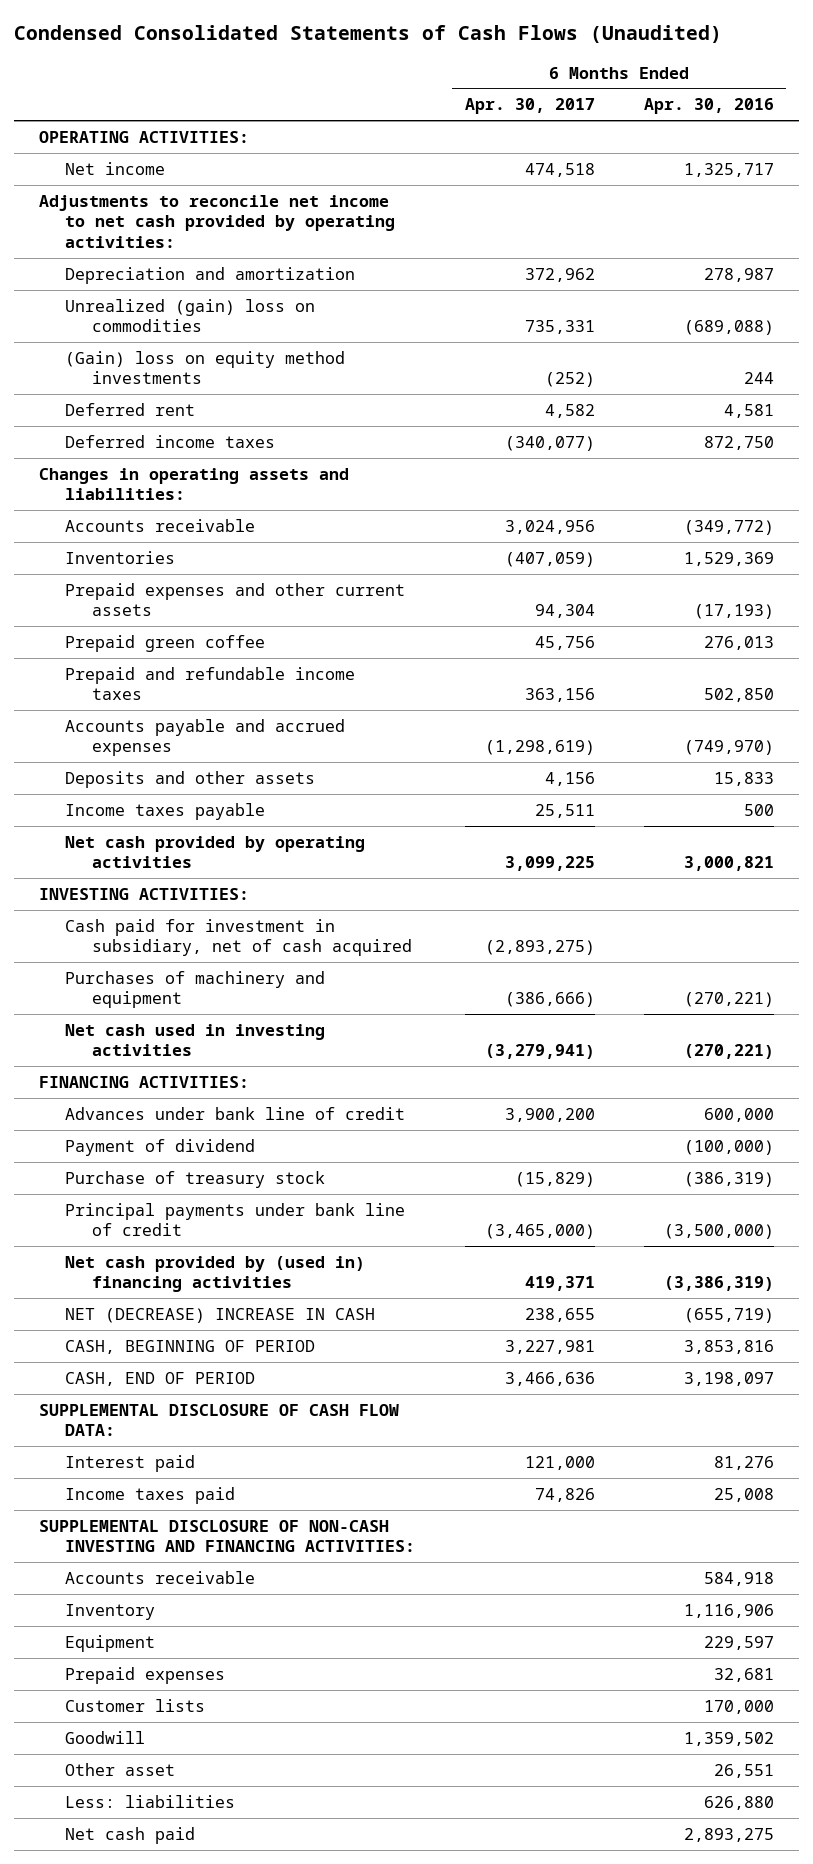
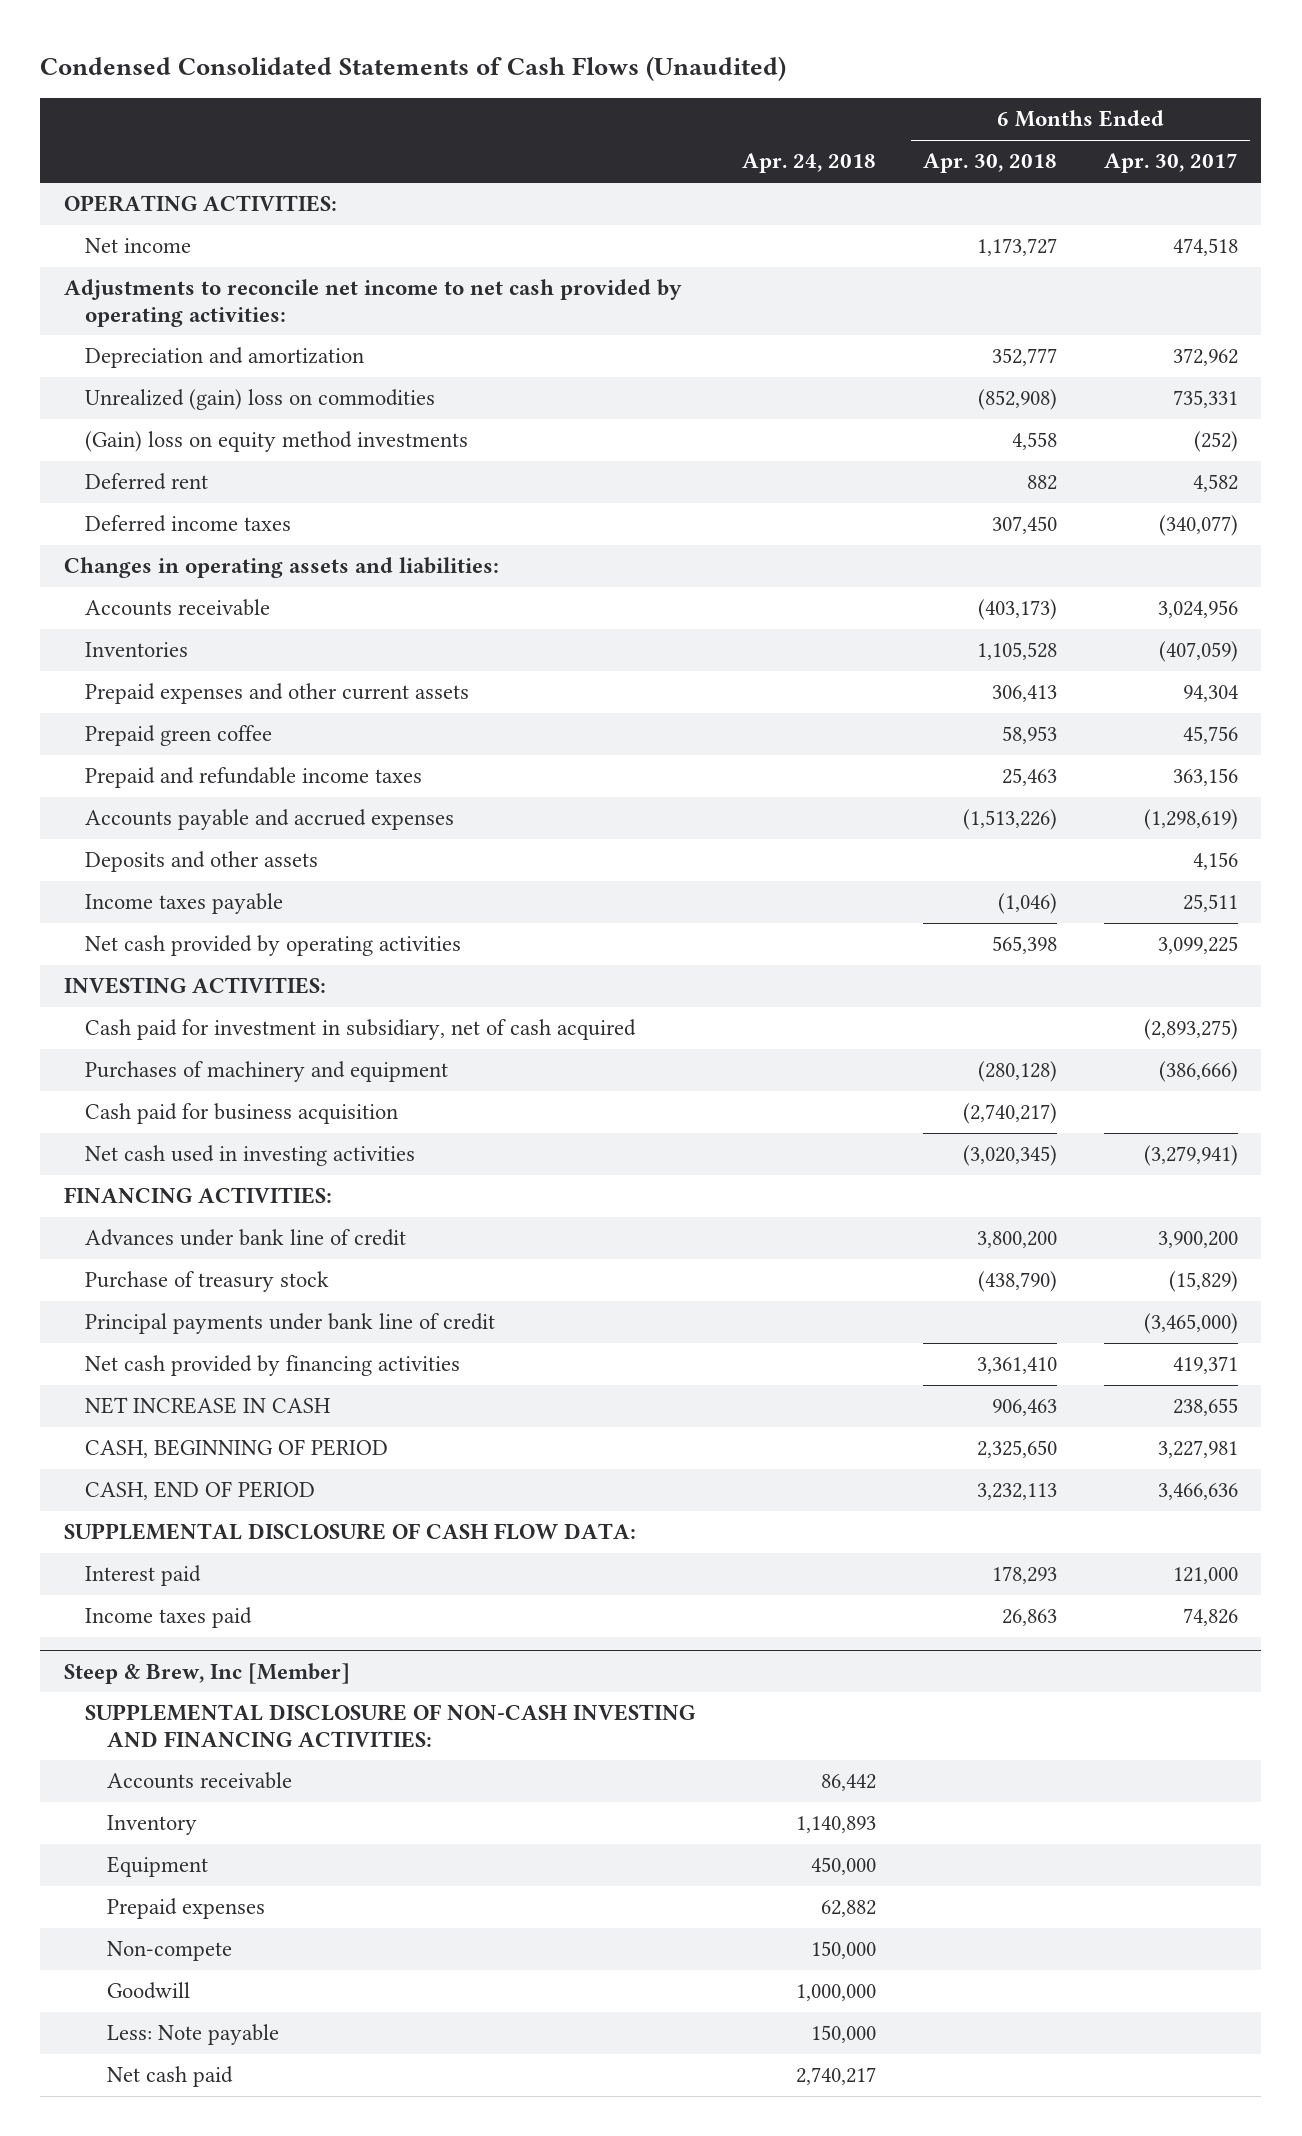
- | 6 Months Ended Apr. 30, 2017 | 6 Months Ended Apr. 30, 2016
+ | Apr. 24, 2018 | 6 Months Ended Apr. 30, 2018 | 6 Months Ended Apr. 30, 2017
+ Cash paid for business acquisition | | (2,740,217) |
- Payment of dividend | | (100,000)
- Net cash provided by (used in) financing activities | 419,371 | (3,386,319)
- NET (DECREASE) INCREASE IN CASH | 238,655 | (655,719)
+ Net cash provided by financing activities | | 3,361,410 | 419,371
+ NET INCREASE IN CASH | | 906,463 | 238,655
+ Steep & Brew, Inc [Member]
- Customer lists | | 170,000
+ Non-compete | 150,000 | |
- Other asset | | 26,551
- Less: liabilities | | 626,880
+ Less: Note payable | 150,000 | |

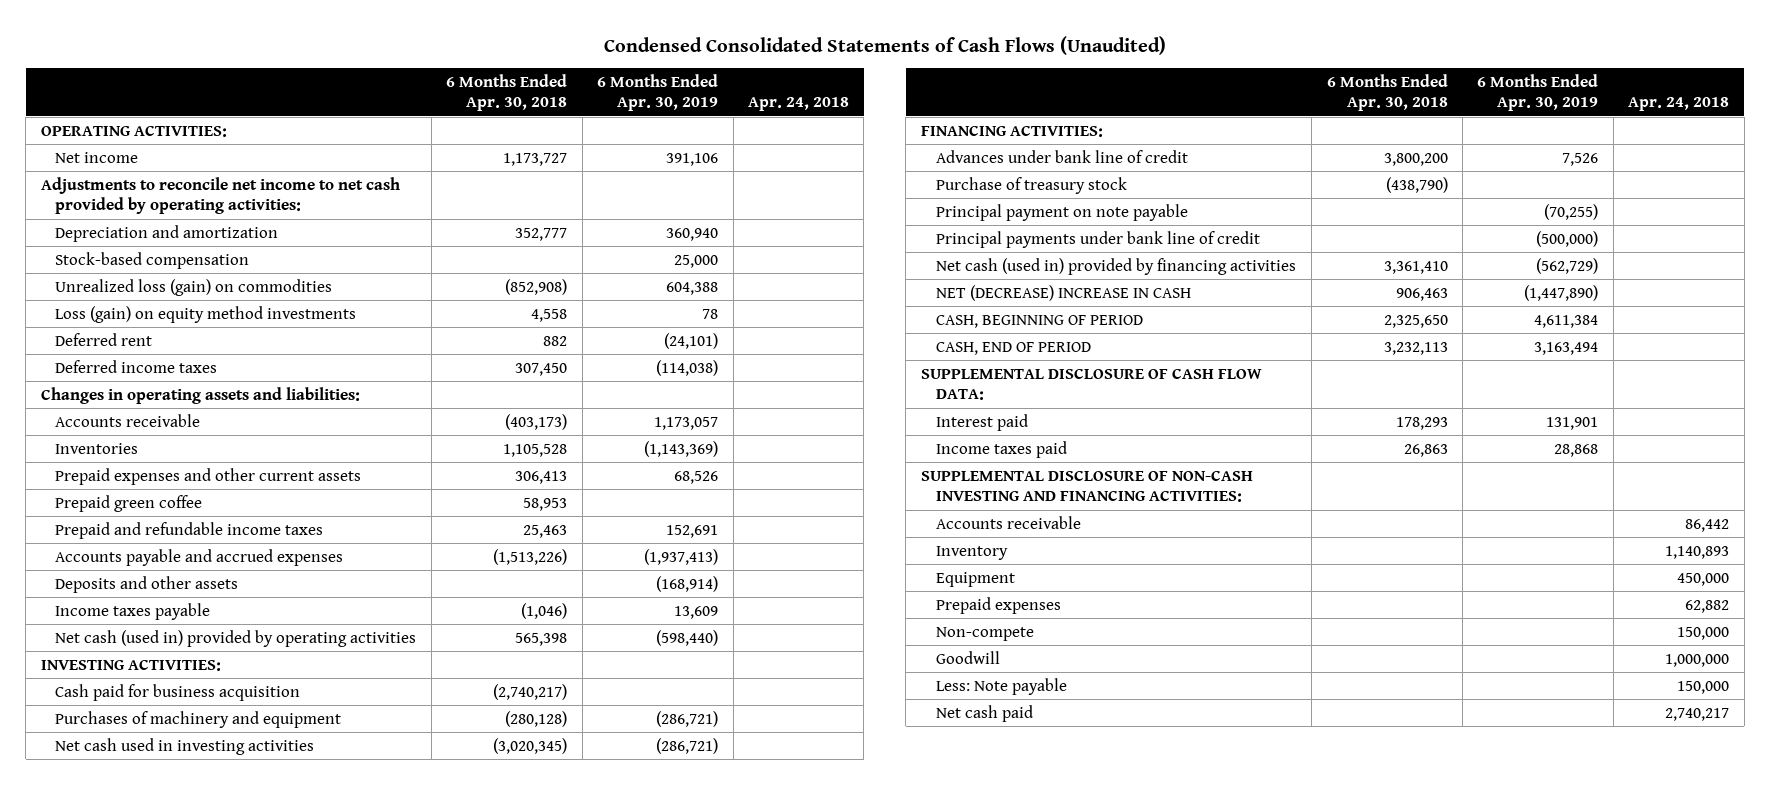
- | Apr. 24, 2018 | 6 Months Ended Apr. 30, 2018 | 6 Months Ended Apr. 30, 2017
+ | 6 Months Ended Apr. 30, 2018 | 6 Months Ended Apr. 30, 2019 | Apr. 24, 2018
- Unrealized (gain) loss on commodities | | (852,908) | 735,331
- (Gain) loss on equity method investments | | 4,558 | (252)
+ Stock-based compensation | | 25,000 |
+ Unrealized loss (gain) on commodities | (852,908) | 604,388 |
+ Loss (gain) on equity method investments | 4,558 | 78 |
- Net cash provided by operating activities | | 565,398 | 3,099,225
+ Net cash (used in) provided by operating activities | 565,398 | (598,440) |
- Cash paid for investment in subsidiary, net of cash acquired | | | (2,893,275)
moved down: Purchases of machinery and equipment | (280,128) | (286,721) |
+ Principal payment on note payable | | (70,255) |
- Net cash provided by financing activities | | 3,361,410 | 419,371
- NET INCREASE IN CASH | | 906,463 | 238,655
+ Net cash (used in) provided by financing activities | 3,361,410 | (562,729) |
+ NET (DECREASE) INCREASE IN CASH | 906,463 | (1,447,890) |
- Steep & Brew, Inc [Member]

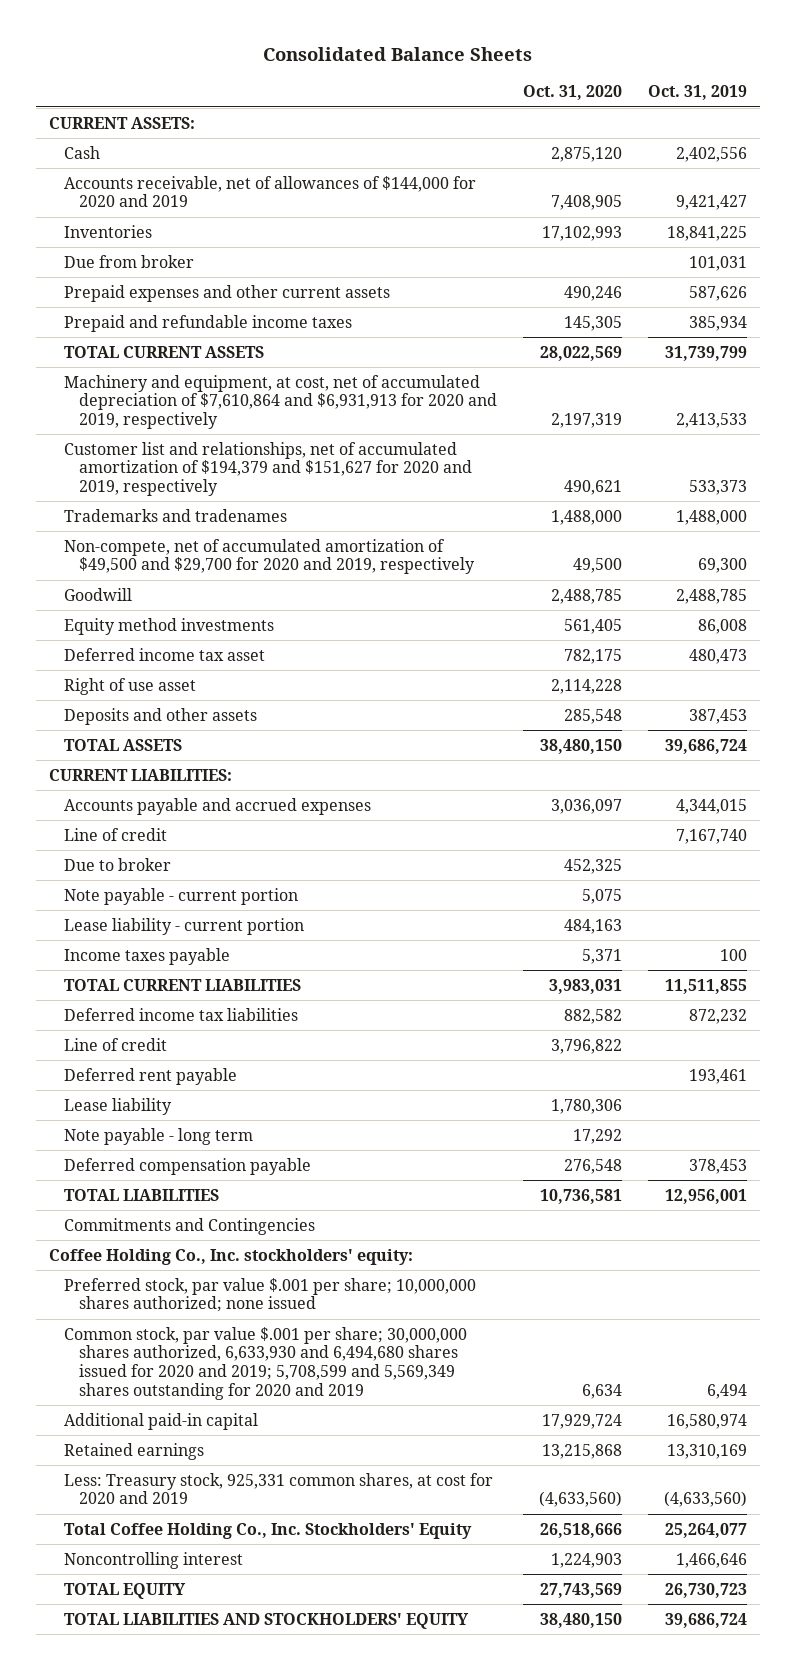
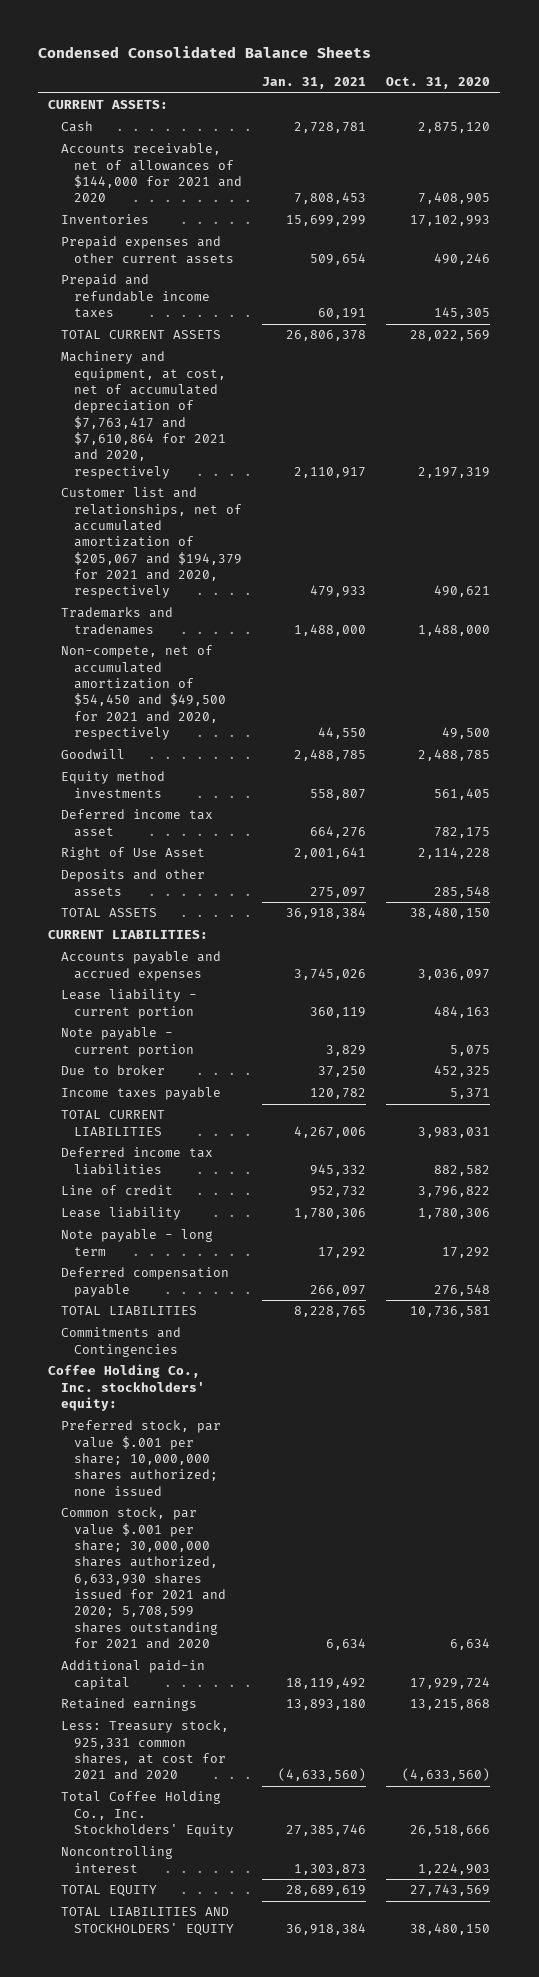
- Consolidated Balance Sheets
+ Condensed Consolidated Balance Sheets
- | Oct. 31, 2020 | Oct. 31, 2019
+ | Jan. 31, 2021 | Oct. 31, 2020
- Accounts receivable, net of allowances of $144,000 for 2020 and 2019 | 7,408,905 | 9,421,427
+ Accounts receivable, net of allowances of $144,000 for 2021 and 2020 | 7,808,453 | 7,408,905
- Due from broker | | 101,031
- Machinery and equipment, at cost, net of accumulated depreciation of $7,610,864 and $6,931,913 for 2020 and 2019, respectively | 2,197,319 | 2,413,533
- Customer list and relationships, net of accumulated amortization of $194,379 and $151,627 for 2020 and 2019, respectively | 490,621 | 533,373
+ Machinery and equipment, at cost, net of accumulated depreciation of $7,763,417 and $7,610,864 for 2021 and 2020, respectively | 2,110,917 | 2,197,319
+ Customer list and relationships, net of accumulated amortization of $205,067 and $194,379 for 2021 and 2020, respectively | 479,933 | 490,621
- Non-compete, net of accumulated amortization of $49,500 and $29,700 for 2020 and 2019, respectively | 49,500 | 69,300
+ Non-compete, net of accumulated amortization of $54,450 and $49,500 for 2021 and 2020, respectively | 44,550 | 49,500
- Right of use asset | 2,114,228 |
+ Right of Use Asset | 2,001,641 | 2,114,228
- Line of credit | | 7,167,740
moved down: Note payable - current portion | 3,829 | 5,075
moved down: Due to broker | 37,250 | 452,325
- Deferred rent payable | | 193,461
- Common stock, par value $.001 per share; 30,000,000 shares authorized, 6,633,930 and 6,494,680 shares issued for 2020 and 2019; 5,708,599 and 5,569,349 shares outstanding for 2020 and 2019 | 6,634 | 6,494
+ Common stock, par value $.001 per share; 30,000,000 shares authorized, 6,633,930 shares issued for 2021 and 2020; 5,708,599 shares outstanding for 2021 and 2020 | 6,634 | 6,634
- Less: Treasury stock, 925,331 common shares, at cost for 2020 and 2019 | (4,633,560) | (4,633,560)
+ Less: Treasury stock, 925,331 common shares, at cost for 2021 and 2020 | (4,633,560) | (4,633,560)

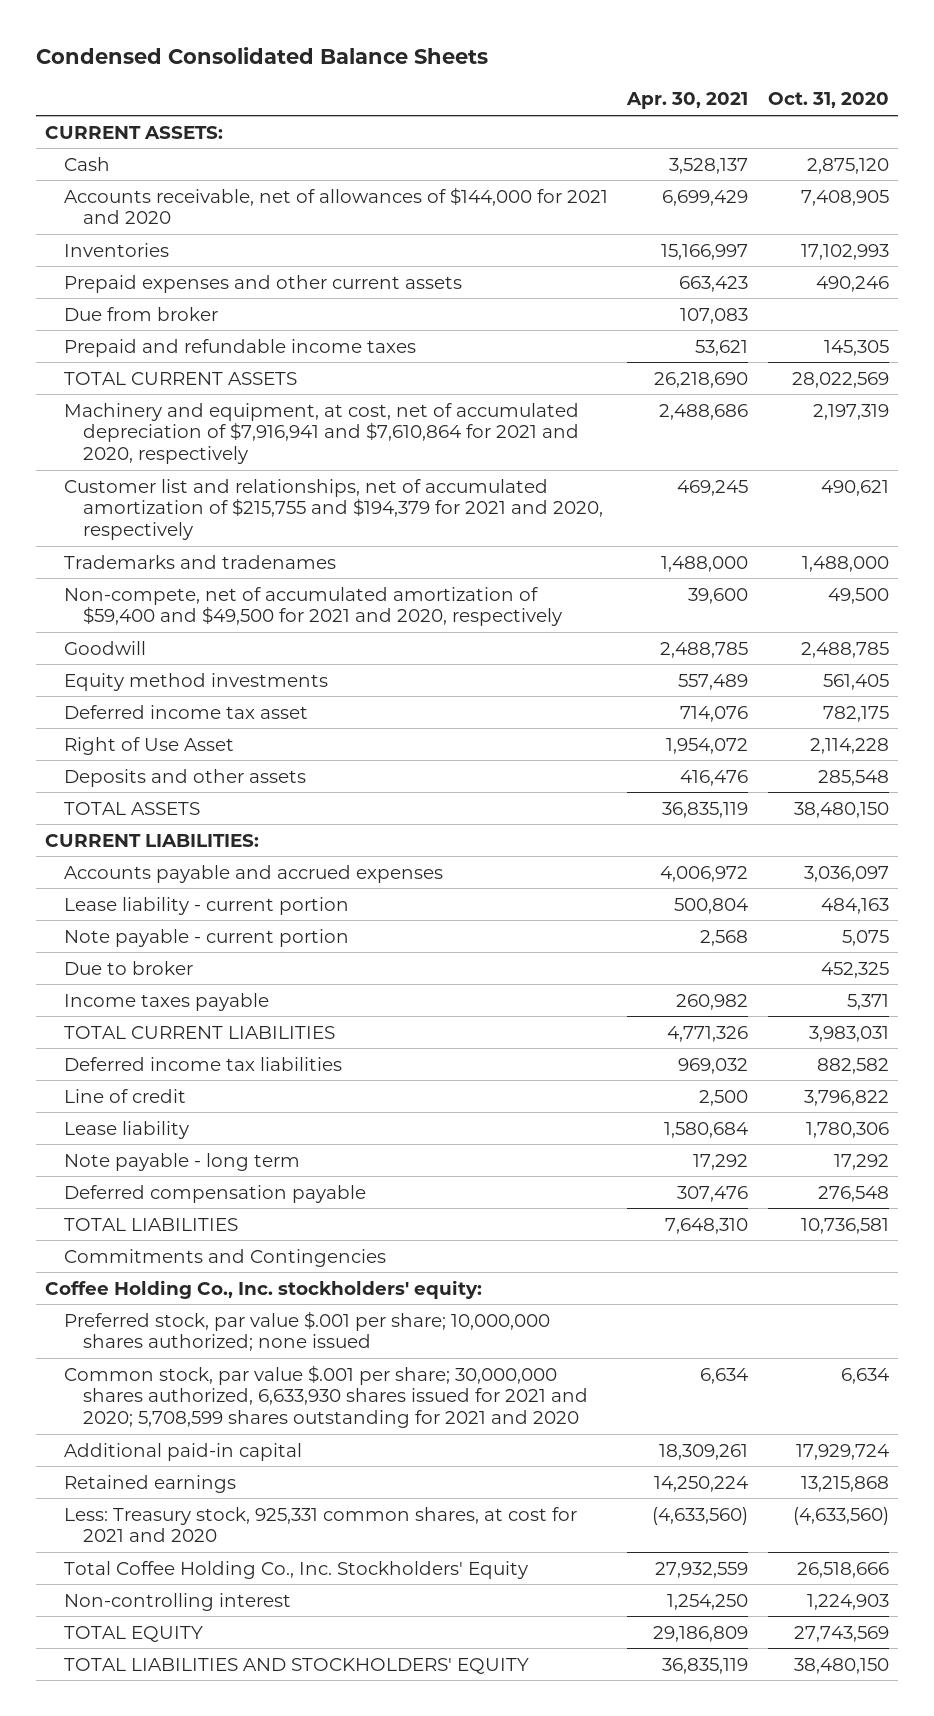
- | Jan. 31, 2021 | Oct. 31, 2020
+ | Apr. 30, 2021 | Oct. 31, 2020
+ Due from broker | 107,083 |
- Machinery and equipment, at cost, net of accumulated depreciation of $7,763,417 and $7,610,864 for 2021 and 2020, respectively | 2,110,917 | 2,197,319
- Customer list and relationships, net of accumulated amortization of $205,067 and $194,379 for 2021 and 2020, respectively | 479,933 | 490,621
+ Machinery and equipment, at cost, net of accumulated depreciation of $7,916,941 and $7,610,864 for 2021 and 2020, respectively | 2,488,686 | 2,197,319
+ Customer list and relationships, net of accumulated amortization of $215,755 and $194,379 for 2021 and 2020, respectively | 469,245 | 490,621
- Non-compete, net of accumulated amortization of $54,450 and $49,500 for 2021 and 2020, respectively | 44,550 | 49,500
+ Non-compete, net of accumulated amortization of $59,400 and $49,500 for 2021 and 2020, respectively | 39,600 | 49,500
- Noncontrolling interest | 1,303,873 | 1,224,903
+ Non-controlling interest | 1,254,250 | 1,224,903

